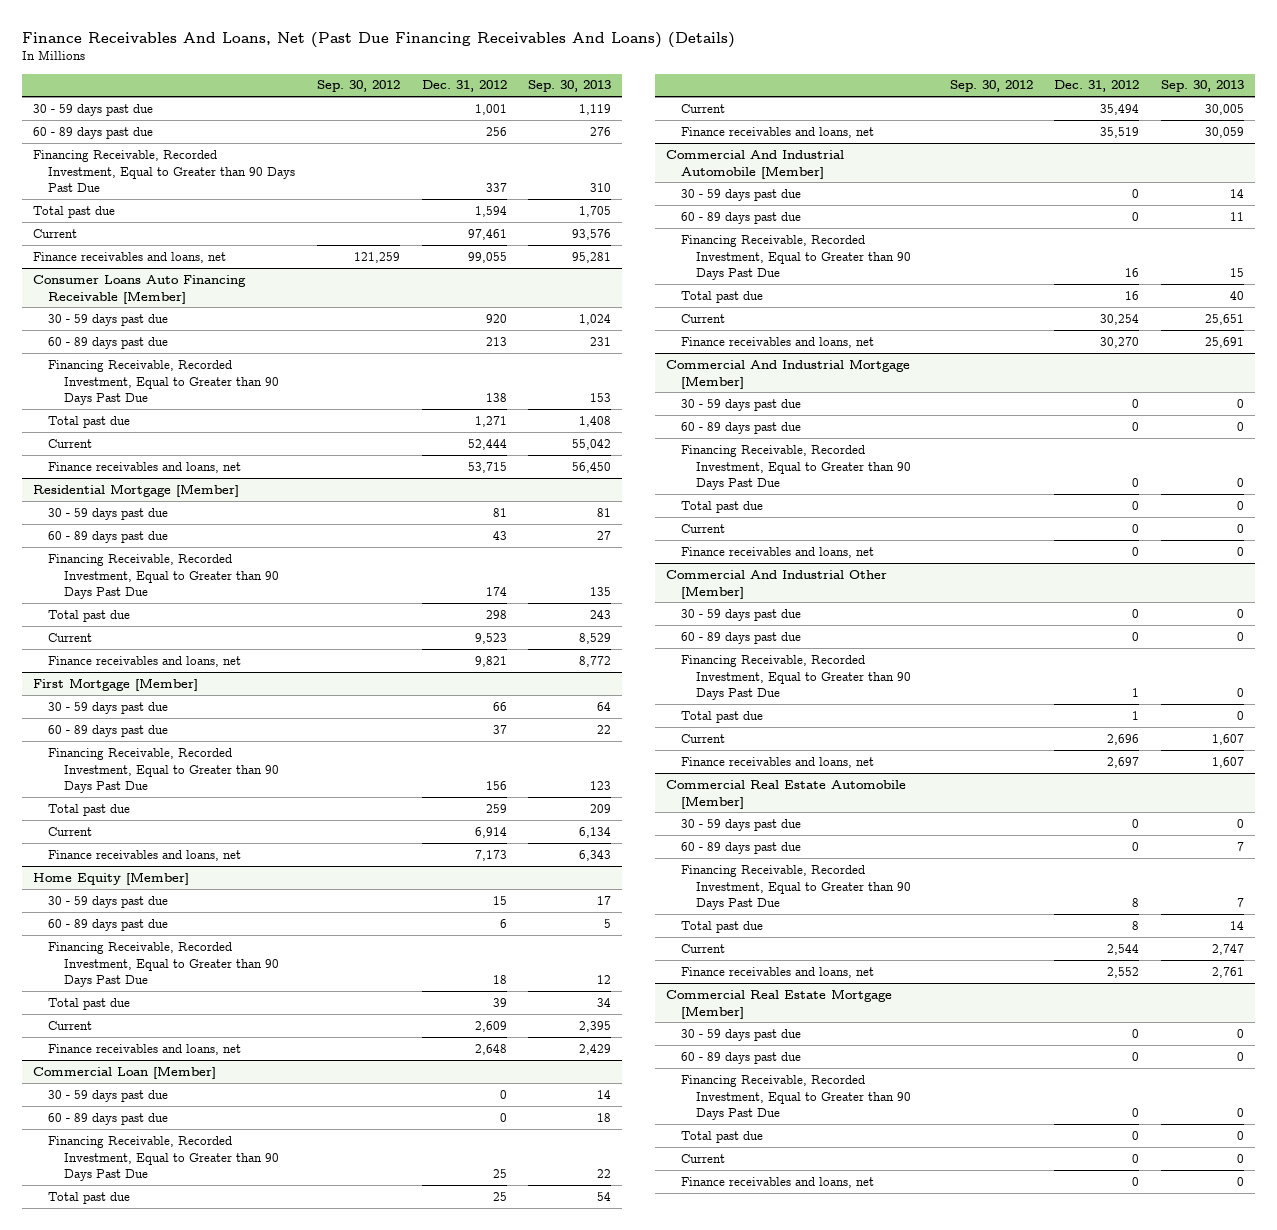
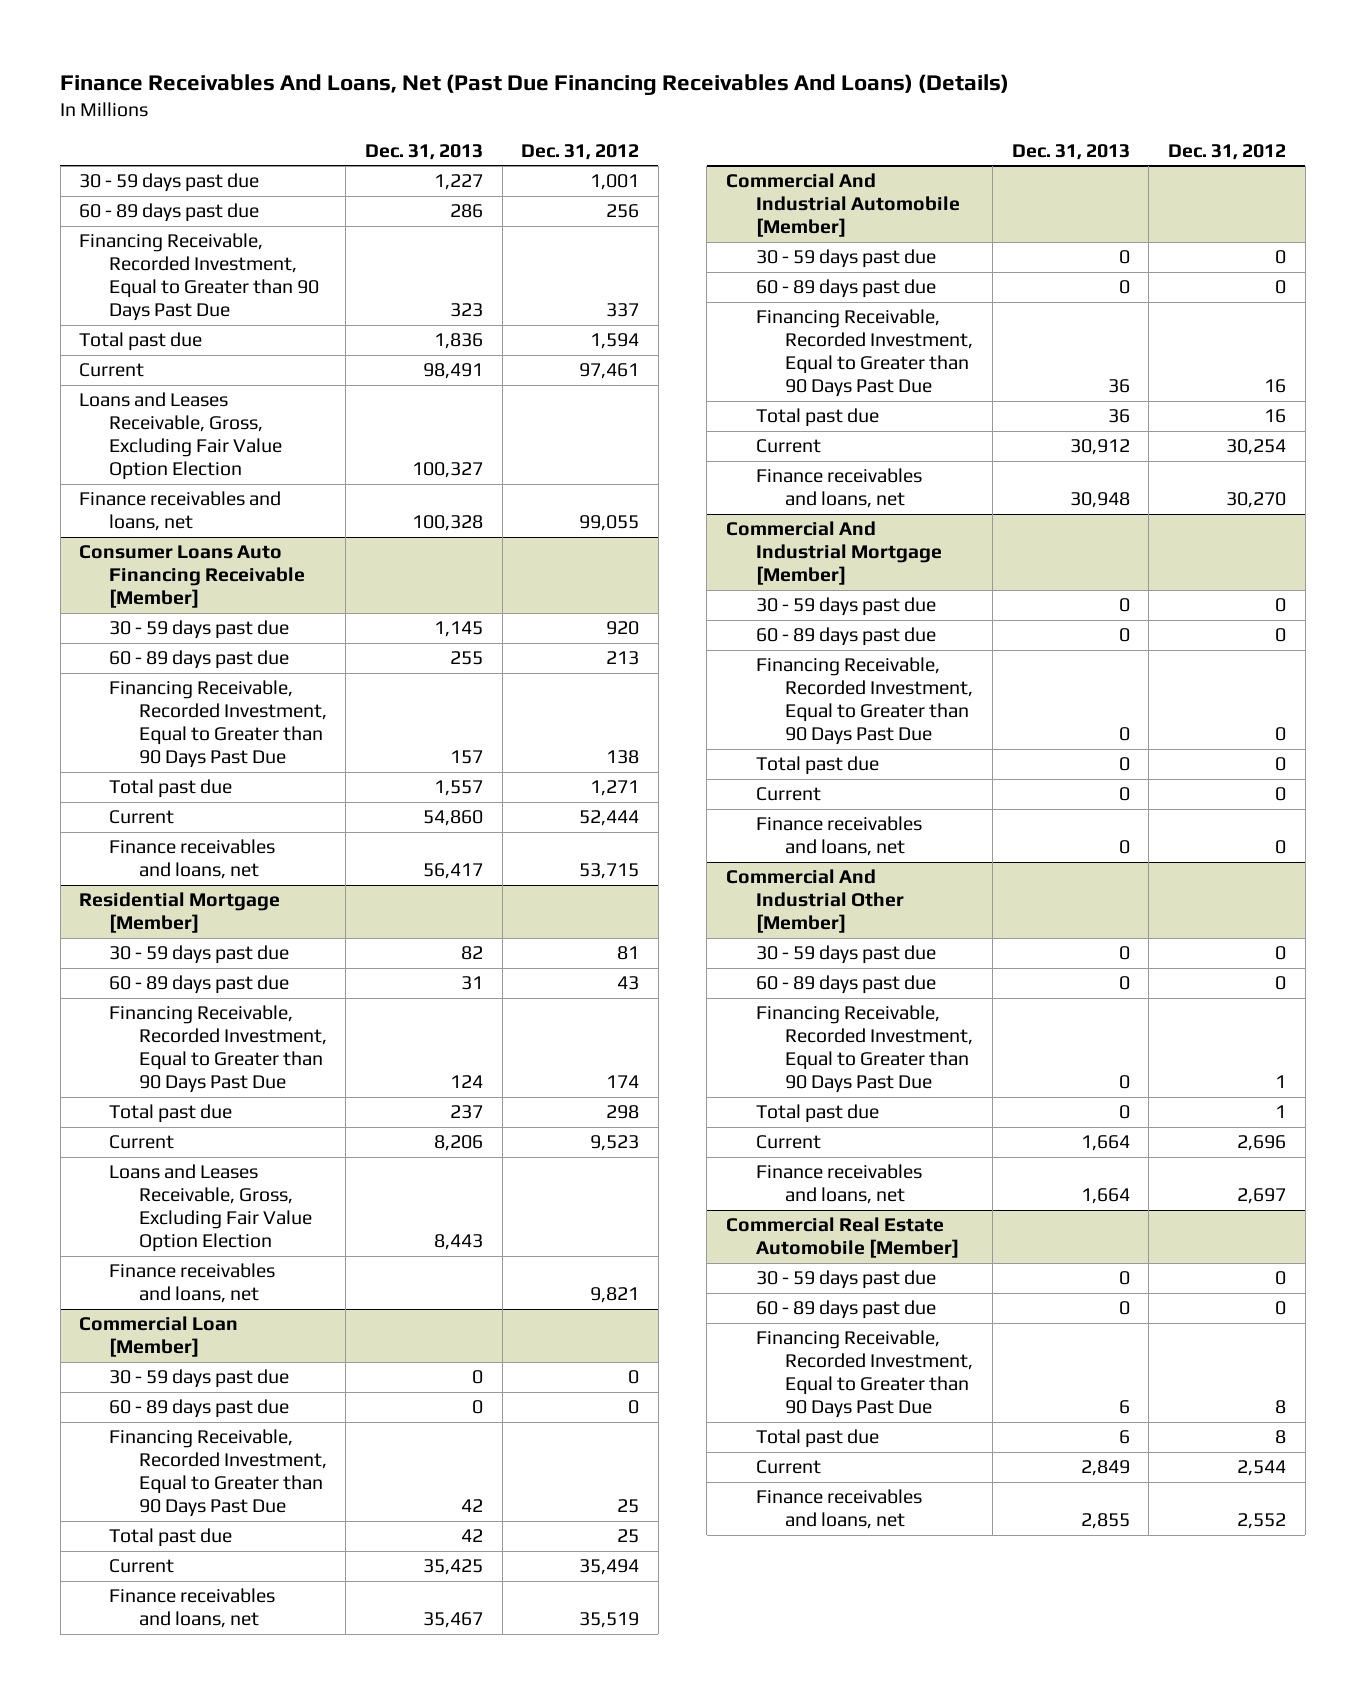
- | Sep. 30, 2012 | Dec. 31, 2012 | Sep. 30, 2013
+ | Dec. 31, 2013 | Dec. 31, 2012
+ Loans and Leases Receivable, Gross, Excluding Fair Value Option Election | 100,327 |
@ Residential Mortgage [Member]
+ Loans and Leases Receivable, Gross, Excluding Fair Value Option Election | 8,443 |
- First Mortgage [Member]
- 30 - 59 days past due | | 66 | 64
- 60 - 89 days past due | | 37 | 22
- Financing Receivable, Recorded Investment, Equal to Greater than 90 Days Past Due | | 156 | 123
- Total past due | | 259 | 209
- Current | | 6,914 | 6,134
- Finance receivables and loans, net | | 7,173 | 6,343
- Home Equity [Member]
- 30 - 59 days past due | | 15 | 17
- 60 - 89 days past due | | 6 | 5
- Financing Receivable, Recorded Investment, Equal to Greater than 90 Days Past Due | | 18 | 12
- Total past due | | 39 | 34
- Current | | 2,609 | 2,395
- Finance receivables and loans, net | | 2,648 | 2,429
- Commercial Real Estate Mortgage [Member]
- 30 - 59 days past due | | 0 | 0
- 60 - 89 days past due | | 0 | 0
- Financing Receivable, Recorded Investment, Equal to Greater than 90 Days Past Due | | 0 | 0
- Total past due | | 0 | 0
- Current | | 0 | 0
- Finance receivables and loans, net | | 0 | 0

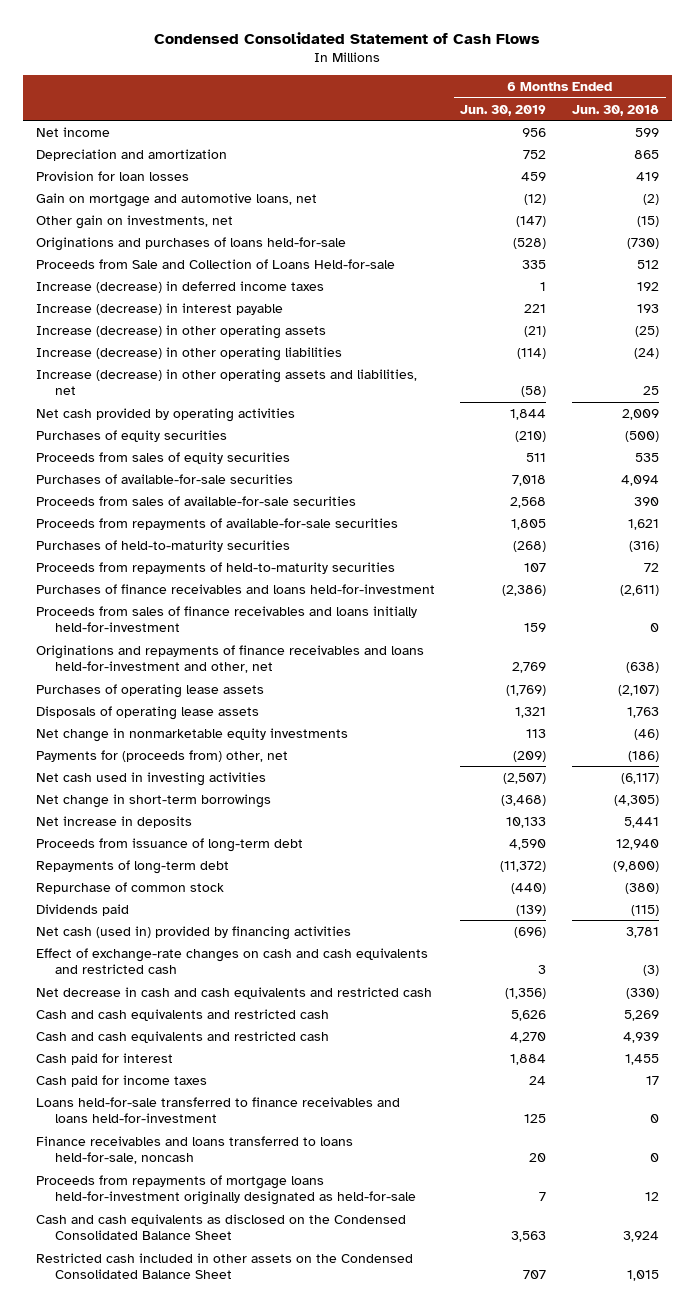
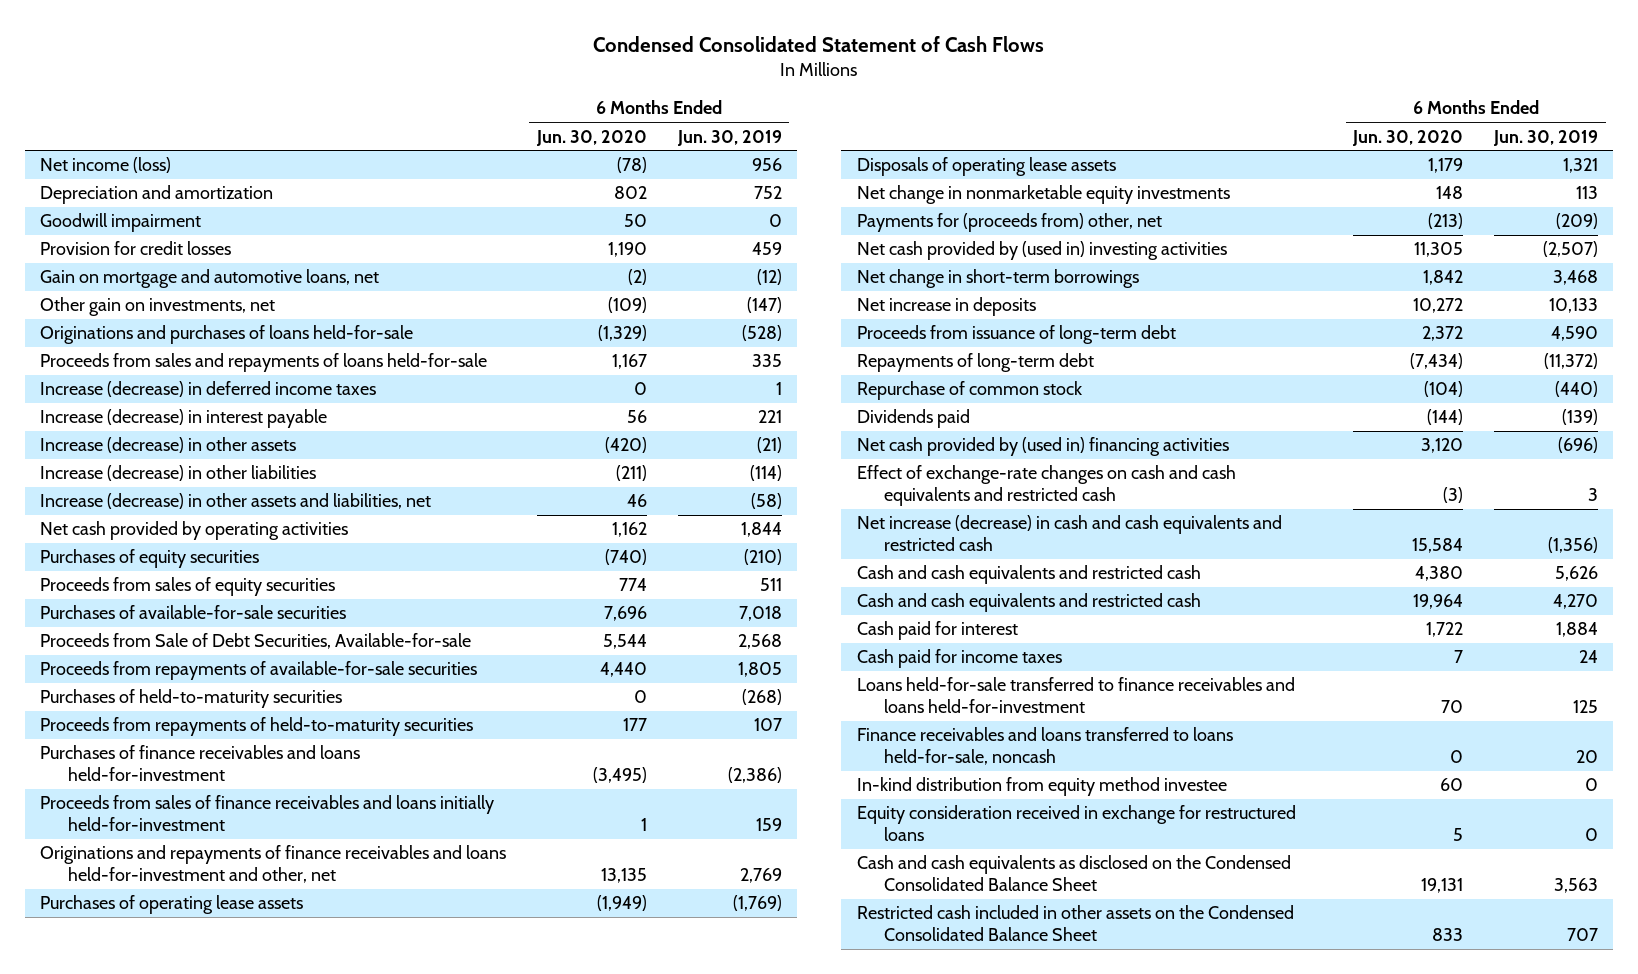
- | 6 Months Ended Jun. 30, 2019 | 6 Months Ended Jun. 30, 2018
+ | 6 Months Ended Jun. 30, 2020 | 6 Months Ended Jun. 30, 2019
- Net income | 956 | 599
+ Net income (loss) | (78) | 956
- Provision for loan losses | 459 | 419
+ Goodwill impairment | 50 | 0
+ Provision for credit losses | 1,190 | 459
- Proceeds from Sale and Collection of Loans Held-for-sale | 335 | 512
+ Proceeds from sales and repayments of loans held-for-sale | 1,167 | 335
- Increase (decrease) in other operating assets | (21) | (25)
- Increase (decrease) in other operating liabilities | (114) | (24)
- Increase (decrease) in other operating assets and liabilities, net | (58) | 25
+ Increase (decrease) in other assets | (420) | (21)
+ Increase (decrease) in other liabilities | (211) | (114)
+ Increase (decrease) in other assets and liabilities, net | 46 | (58)
- Proceeds from sales of available-for-sale securities | 2,568 | 390
+ Proceeds from Sale of Debt Securities, Available-for-sale | 5,544 | 2,568
- Net cash used in investing activities | (2,507) | (6,117)
- Net change in short-term borrowings | (3,468) | (4,305)
+ Net cash provided by (used in) investing activities | 11,305 | (2,507)
+ Net change in short-term borrowings | 1,842 | 3,468
- Net cash (used in) provided by financing activities | (696) | 3,781
+ Net cash provided by (used in) financing activities | 3,120 | (696)
- Net decrease in cash and cash equivalents and restricted cash | (1,356) | (330)
+ Net increase (decrease) in cash and cash equivalents and restricted cash | 15,584 | (1,356)
- Proceeds from repayments of mortgage loans held-for-investment originally designated as held-for-sale | 7 | 12
+ In-kind distribution from equity method investee | 60 | 0
+ Equity consideration received in exchange for restructured loans | 5 | 0

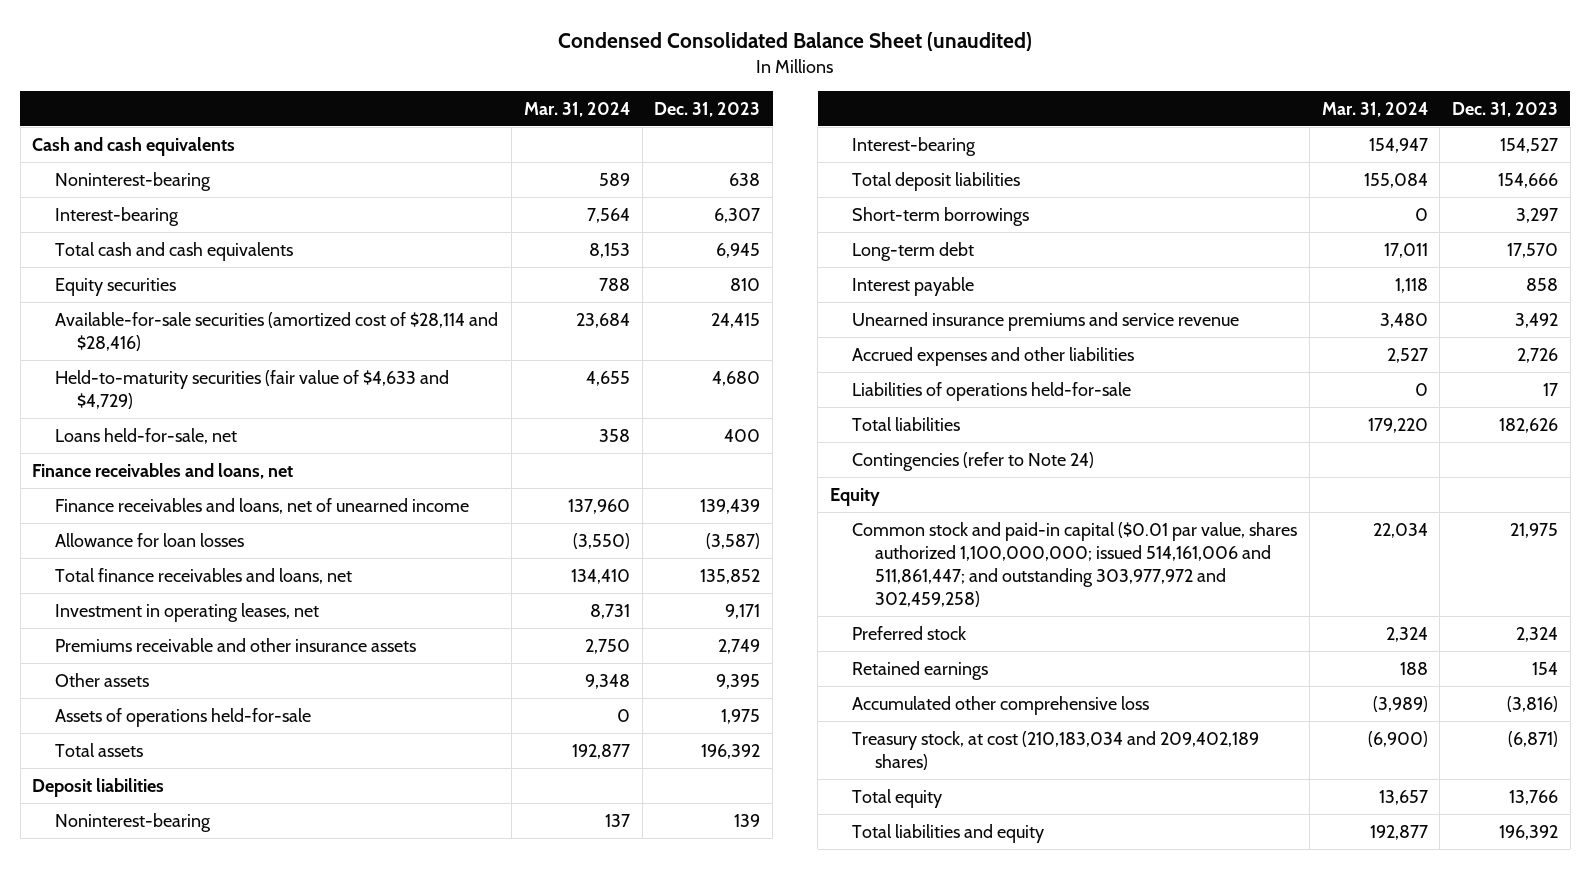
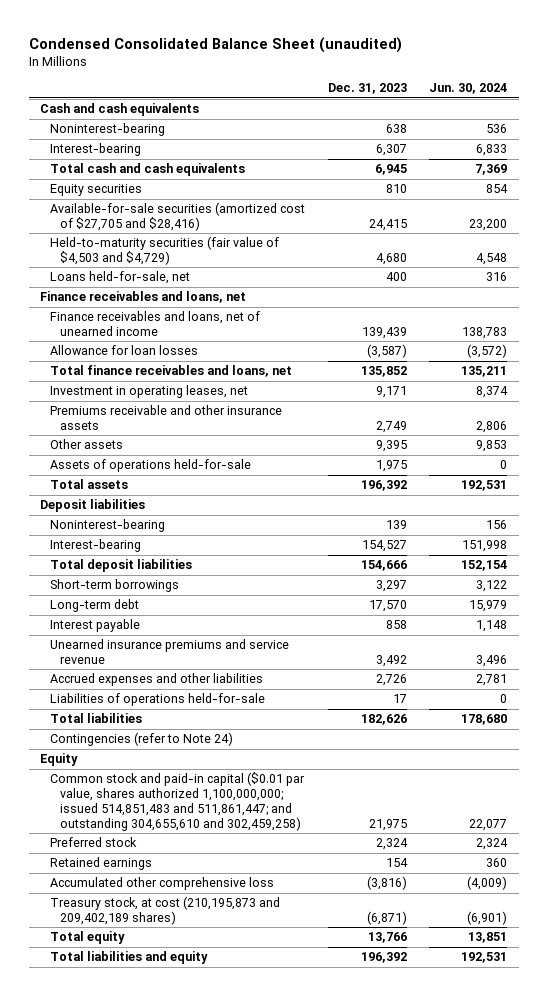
- | Mar. 31, 2024 | Dec. 31, 2023
+ | Dec. 31, 2023 | Jun. 30, 2024
- Available-for-sale securities (amortized cost of $28,114 and $28,416) | 23,684 | 24,415
- Held-to-maturity securities (fair value of $4,633 and $4,729) | 4,655 | 4,680
+ Available-for-sale securities (amortized cost of $27,705 and $28,416) | 24,415 | 23,200
+ Held-to-maturity securities (fair value of $4,503 and $4,729) | 4,680 | 4,548
- Common stock and paid-in capital ($0.01 par value, shares authorized 1,100,000,000; issued 514,161,006 and 511,861,447; and outstanding 303,977,972 and 302,459,258) | 22,034 | 21,975
+ Common stock and paid-in capital ($0.01 par value, shares authorized 1,100,000,000; issued 514,851,483 and 511,861,447; and outstanding 304,655,610 and 302,459,258) | 21,975 | 22,077
- Treasury stock, at cost (210,183,034 and 209,402,189 shares) | (6,900) | (6,871)
+ Treasury stock, at cost (210,195,873 and 209,402,189 shares) | (6,871) | (6,901)

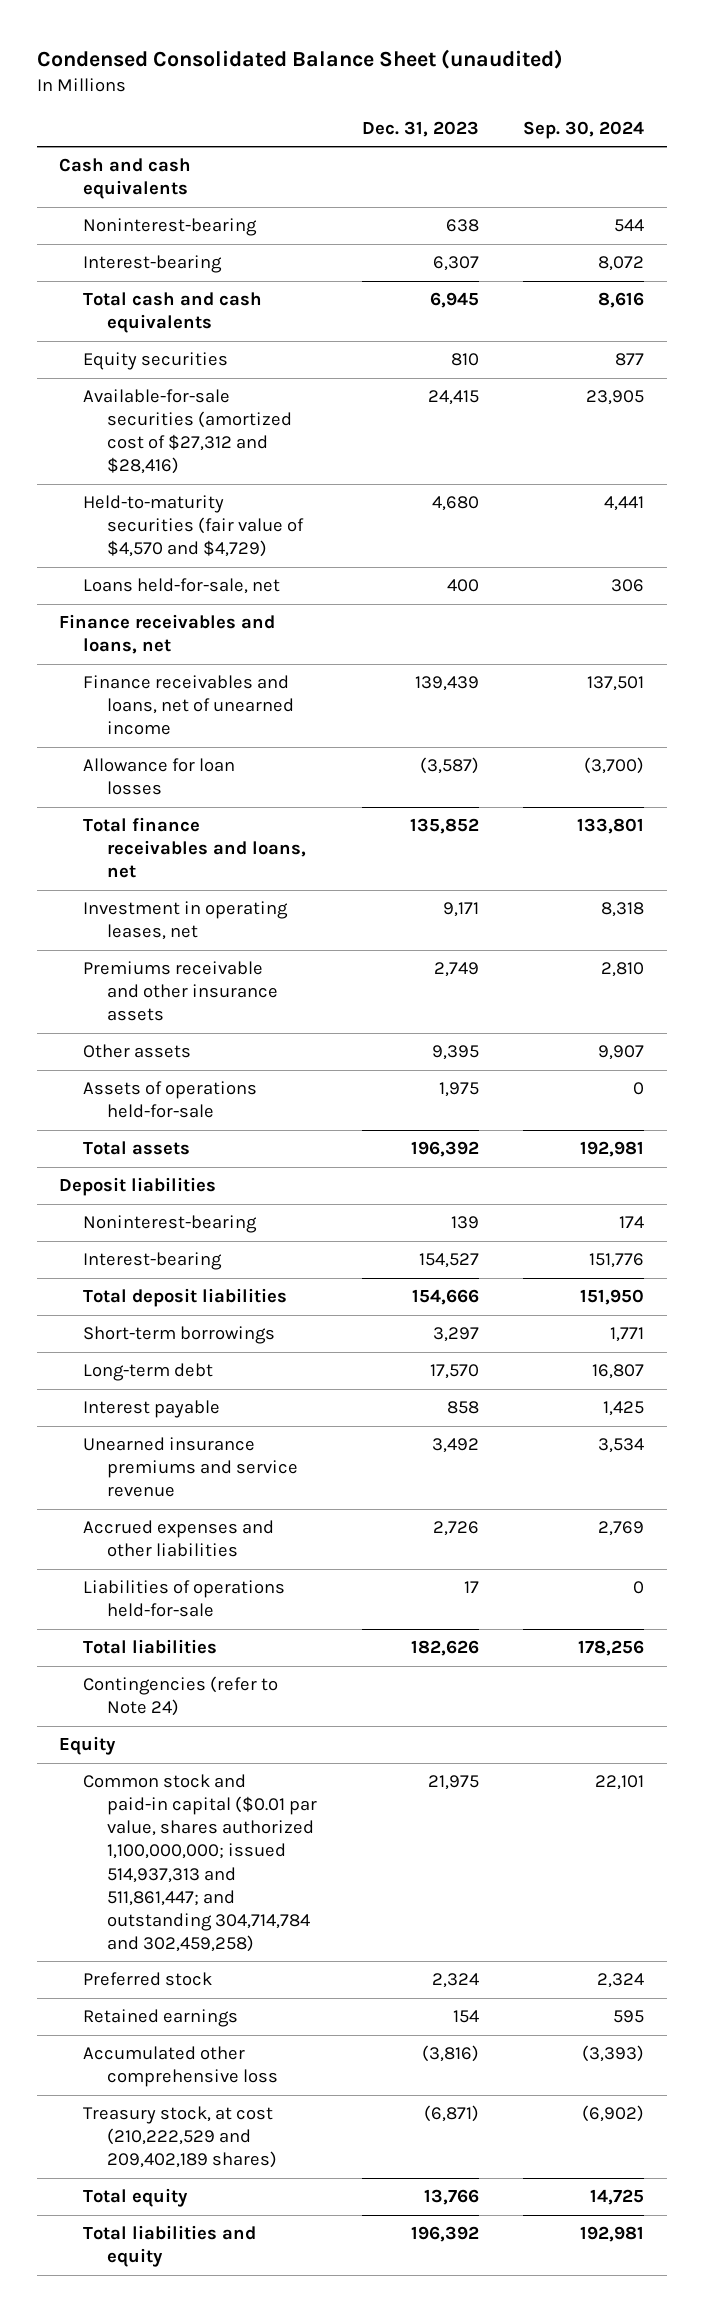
- | Dec. 31, 2023 | Jun. 30, 2024
+ | Dec. 31, 2023 | Sep. 30, 2024
- Available-for-sale securities (amortized cost of $27,705 and $28,416) | 24,415 | 23,200
- Held-to-maturity securities (fair value of $4,503 and $4,729) | 4,680 | 4,548
+ Available-for-sale securities (amortized cost of $27,312 and $28,416) | 24,415 | 23,905
+ Held-to-maturity securities (fair value of $4,570 and $4,729) | 4,680 | 4,441
- Common stock and paid-in capital ($0.01 par value, shares authorized 1,100,000,000; issued 514,851,483 and 511,861,447; and outstanding 304,655,610 and 302,459,258) | 21,975 | 22,077
+ Common stock and paid-in capital ($0.01 par value, shares authorized 1,100,000,000; issued 514,937,313 and 511,861,447; and outstanding 304,714,784 and 302,459,258) | 21,975 | 22,101
- Treasury stock, at cost (210,195,873 and 209,402,189 shares) | (6,871) | (6,901)
+ Treasury stock, at cost (210,222,529 and 209,402,189 shares) | (6,871) | (6,902)

